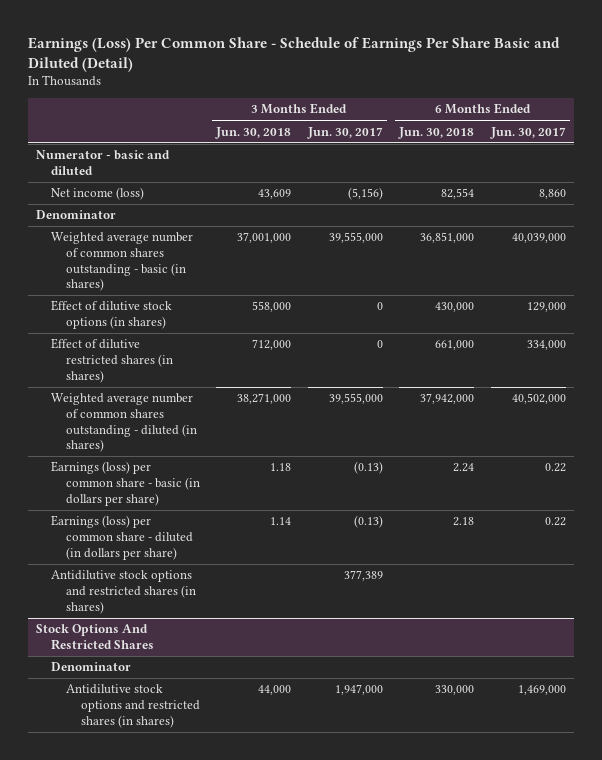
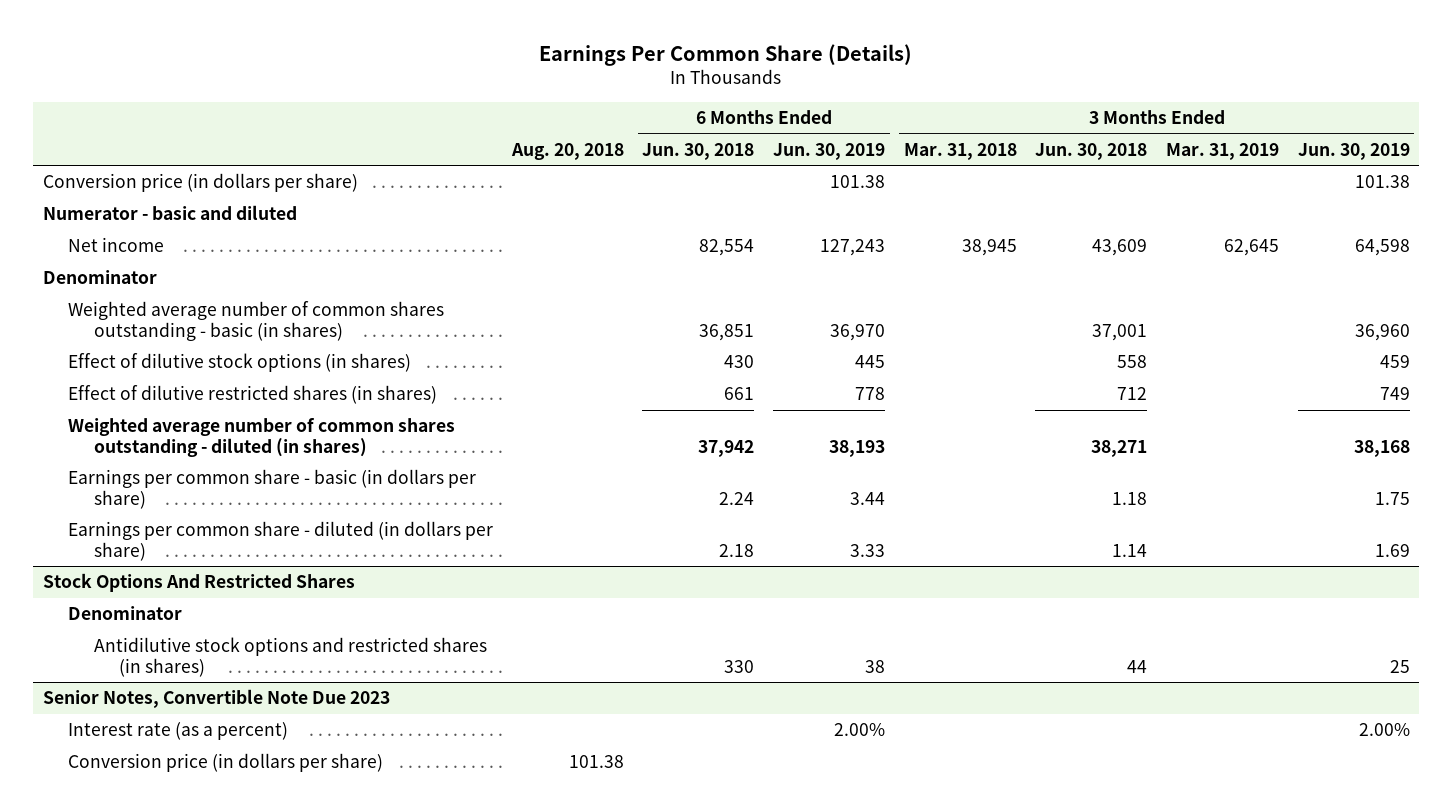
- Earnings (Loss) Per Common Share - Schedule of Earnings Per Share Basic and Diluted (Detail)
+ Earnings Per Common Share (Details)
- | 3 Months Ended Jun. 30, 2018 | 3 Months Ended Jun. 30, 2017 | 6 Months Ended Jun. 30, 2018 | 6 Months Ended Jun. 30, 2017
+ | Aug. 20, 2018 | 6 Months Ended Jun. 30, 2018 | 6 Months Ended Jun. 30, 2019 | 3 Months Ended Mar. 31, 2018 | 3 Months Ended Jun. 30, 2018 | 3 Months Ended Mar. 31, 2019 | 3 Months Ended Jun. 30, 2019
+ Conversion price (in dollars per share) | | | 101.38 | | | | 101.38
- Net income (loss) | 43,609 | (5,156) | 82,554 | 8,860
+ Net income | | 82,554 | 127,243 | 38,945 | 43,609 | 62,645 | 64,598
- Weighted average number of common shares outstanding - basic (in shares) | 37,001,000 | 39,555,000 | 36,851,000 | 40,039,000
- Effect of dilutive stock options (in shares) | 558,000 | 0 | 430,000 | 129,000
- Effect of dilutive restricted shares (in shares) | 712,000 | 0 | 661,000 | 334,000
- Weighted average number of common shares outstanding - diluted (in shares) | 38,271,000 | 39,555,000 | 37,942,000 | 40,502,000
- Earnings (loss) per common share - basic (in dollars per share) | 1.18 | (0.13) | 2.24 | 0.22
- Earnings (loss) per common share - diluted (in dollars per share) | 1.14 | (0.13) | 2.18 | 0.22
- Antidilutive stock options and restricted shares (in shares) | | 377,389 | |
+ Weighted average number of common shares outstanding - basic (in shares) | | 36,851 | 36,970 | | 37,001 | | 36,960
+ Effect of dilutive stock options (in shares) | | 430 | 445 | | 558 | | 459
+ Effect of dilutive restricted shares (in shares) | | 661 | 778 | | 712 | | 749
+ Weighted average number of common shares outstanding - diluted (in shares) | | 37,942 | 38,193 | | 38,271 | | 38,168
+ Earnings per common share - basic (in dollars per share) | | 2.24 | 3.44 | | 1.18 | | 1.75
+ Earnings per common share - diluted (in dollars per share) | | 2.18 | 3.33 | | 1.14 | | 1.69
@ Stock Options And Restricted Shares
- Antidilutive stock options and restricted shares (in shares) | 44,000 | 1,947,000 | 330,000 | 1,469,000
+ Antidilutive stock options and restricted shares (in shares) | | 330 | 38 | | 44 | | 25
+ Senior Notes, Convertible Note Due 2023
+ Interest rate (as a percent) | | | 2.00% | | | | 2.00%
+ Conversion price (in dollars per share) | 101.38 | | | | | |

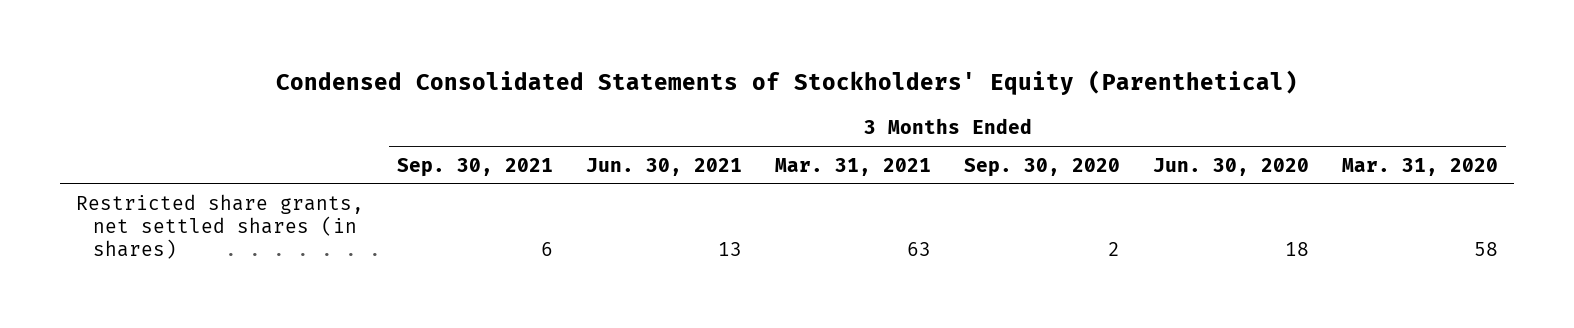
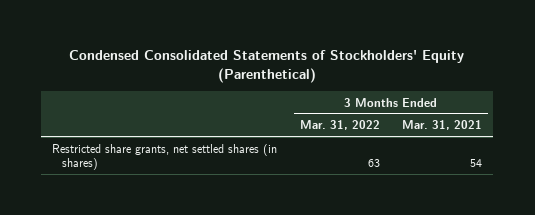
- | 3 Months Ended Sep. 30, 2021 | 3 Months Ended Jun. 30, 2021 | 3 Months Ended Mar. 31, 2021 | 3 Months Ended Sep. 30, 2020 | 3 Months Ended Jun. 30, 2020 | 3 Months Ended Mar. 31, 2020
+ | 3 Months Ended Mar. 31, 2022 | 3 Months Ended Mar. 31, 2021
- Restricted share grants, net settled shares (in shares) | 6 | 13 | 63 | 2 | 18 | 58
+ Restricted share grants, net settled shares (in shares) | 63 | 54

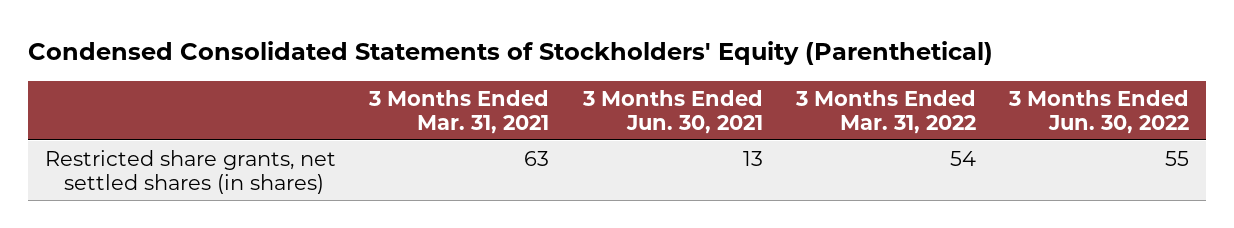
- | 3 Months Ended Mar. 31, 2022 | 3 Months Ended Mar. 31, 2021
+ | 3 Months Ended Mar. 31, 2021 | 3 Months Ended Jun. 30, 2021 | 3 Months Ended Mar. 31, 2022 | 3 Months Ended Jun. 30, 2022
- Restricted share grants, net settled shares (in shares) | 63 | 54
+ Restricted share grants, net settled shares (in shares) | 63 | 13 | 54 | 55

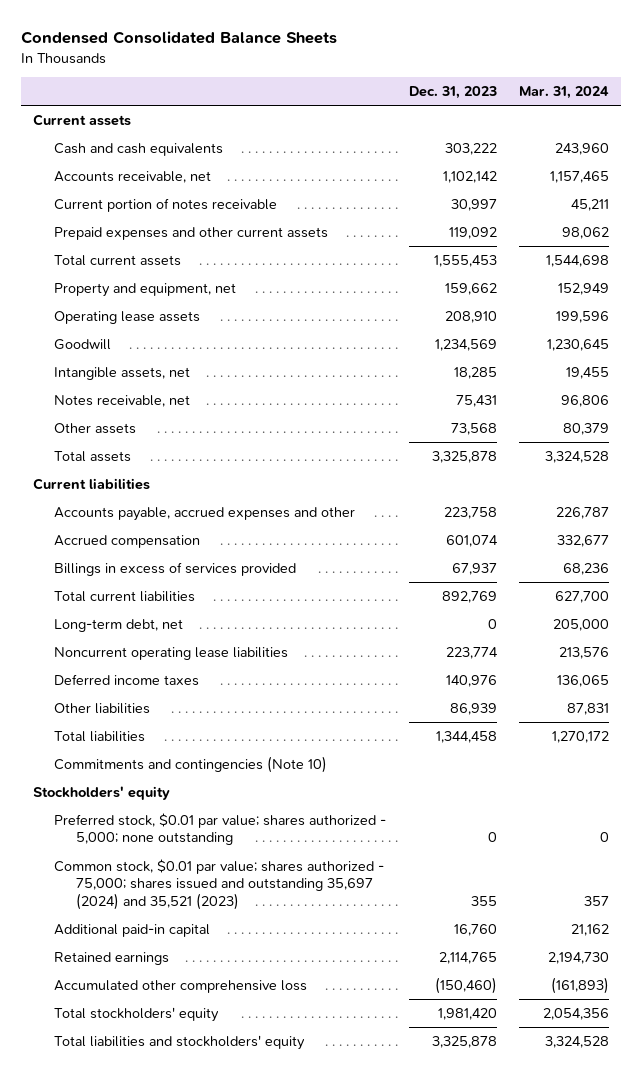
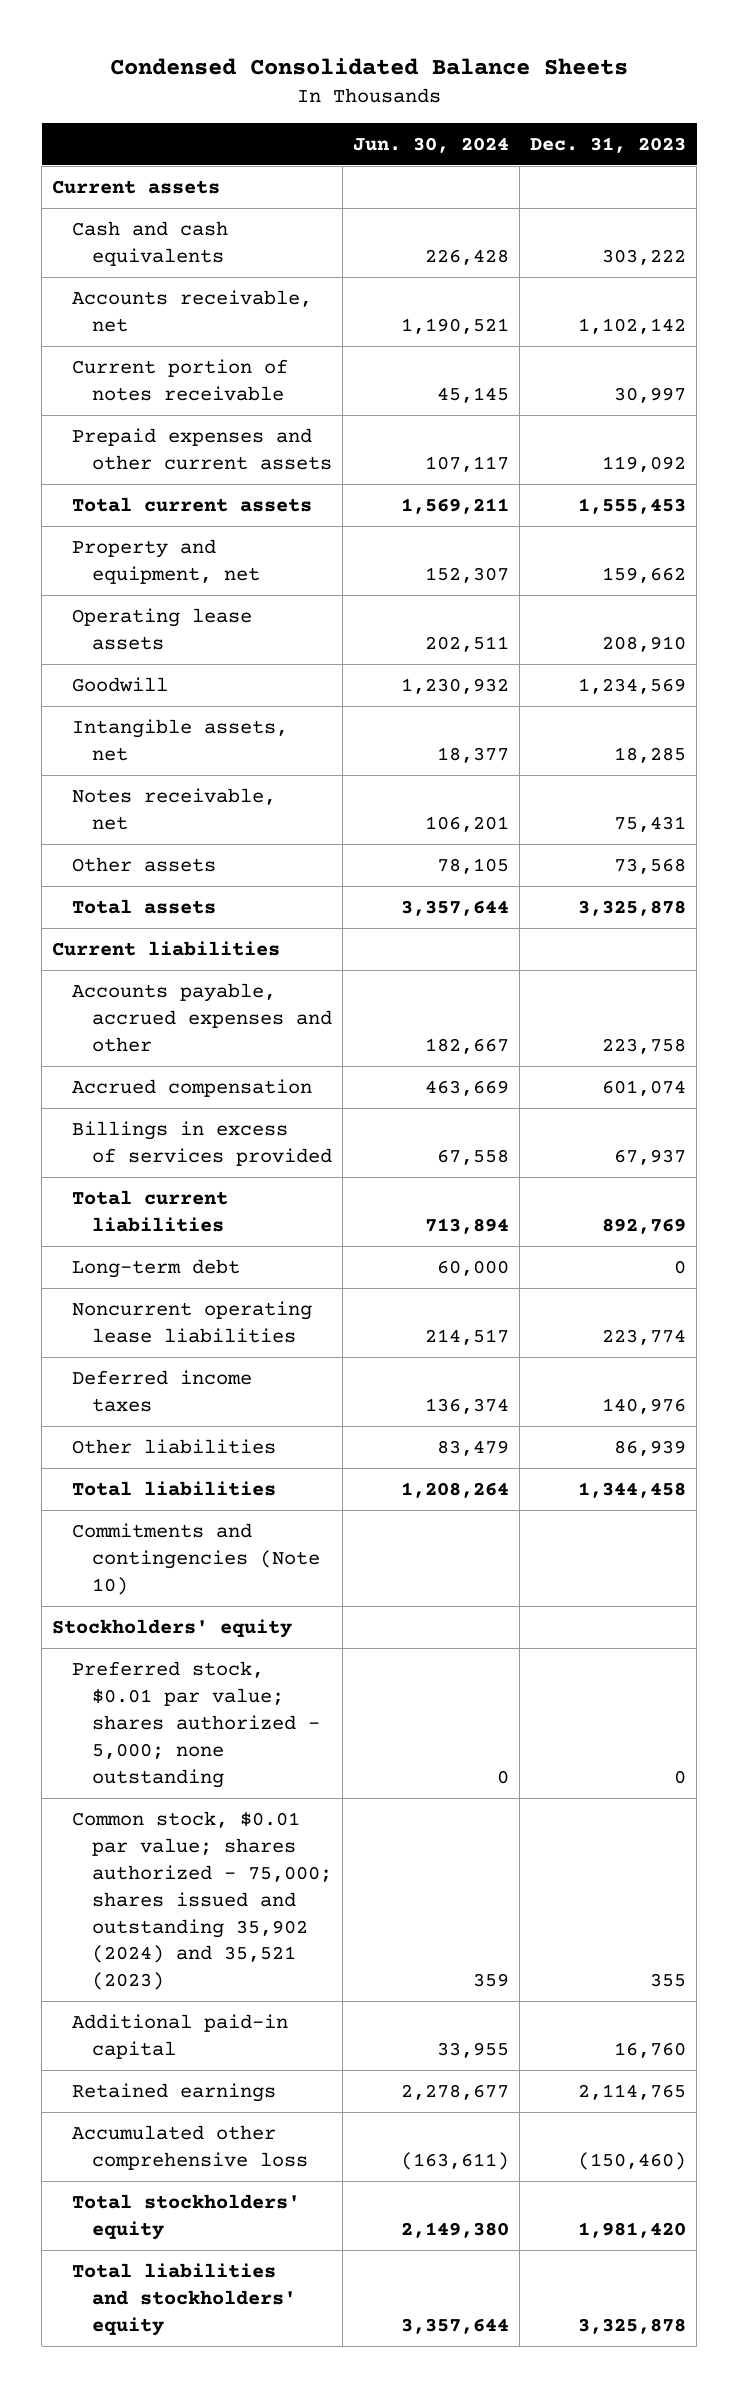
- | Dec. 31, 2023 | Mar. 31, 2024
+ | Jun. 30, 2024 | Dec. 31, 2023
- Long-term debt, net | 0 | 205,000
+ Long-term debt | 60,000 | 0
- Common stock, $0.01 par value; shares authorized - 75,000; shares issued and outstanding 35,697 (2024) and 35,521 (2023) | 355 | 357
+ Common stock, $0.01 par value; shares authorized - 75,000; shares issued and outstanding 35,902 (2024) and 35,521 (2023) | 359 | 355

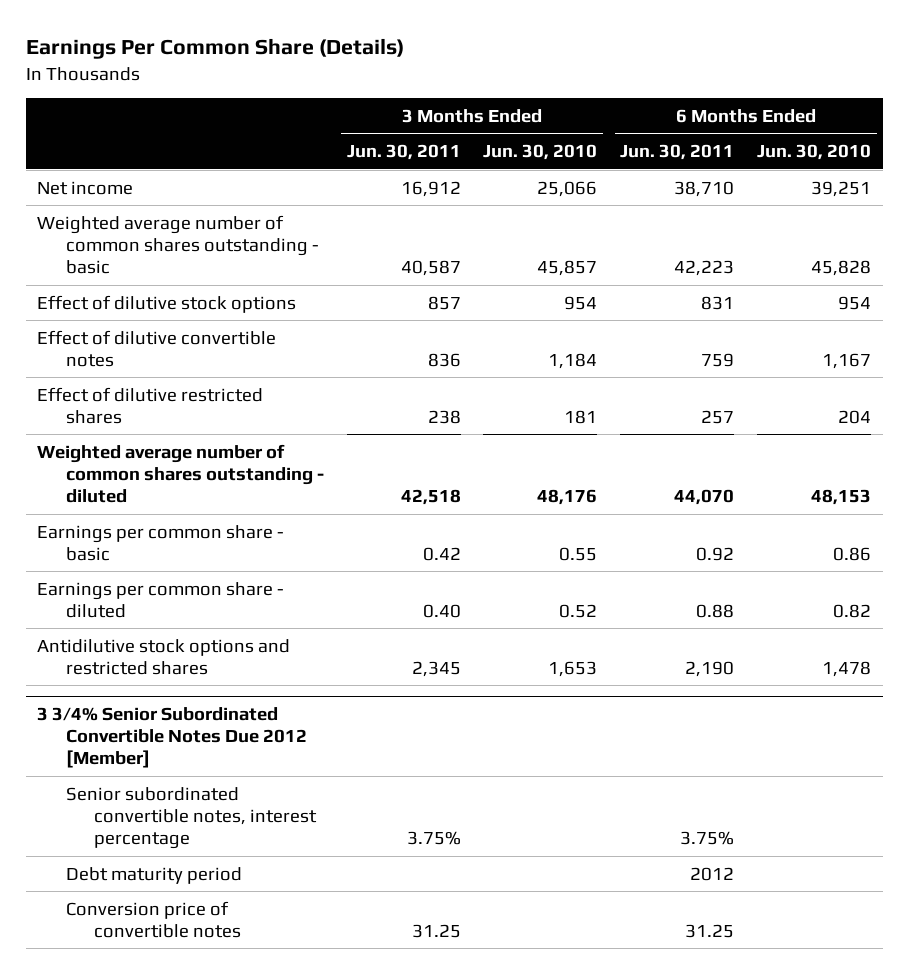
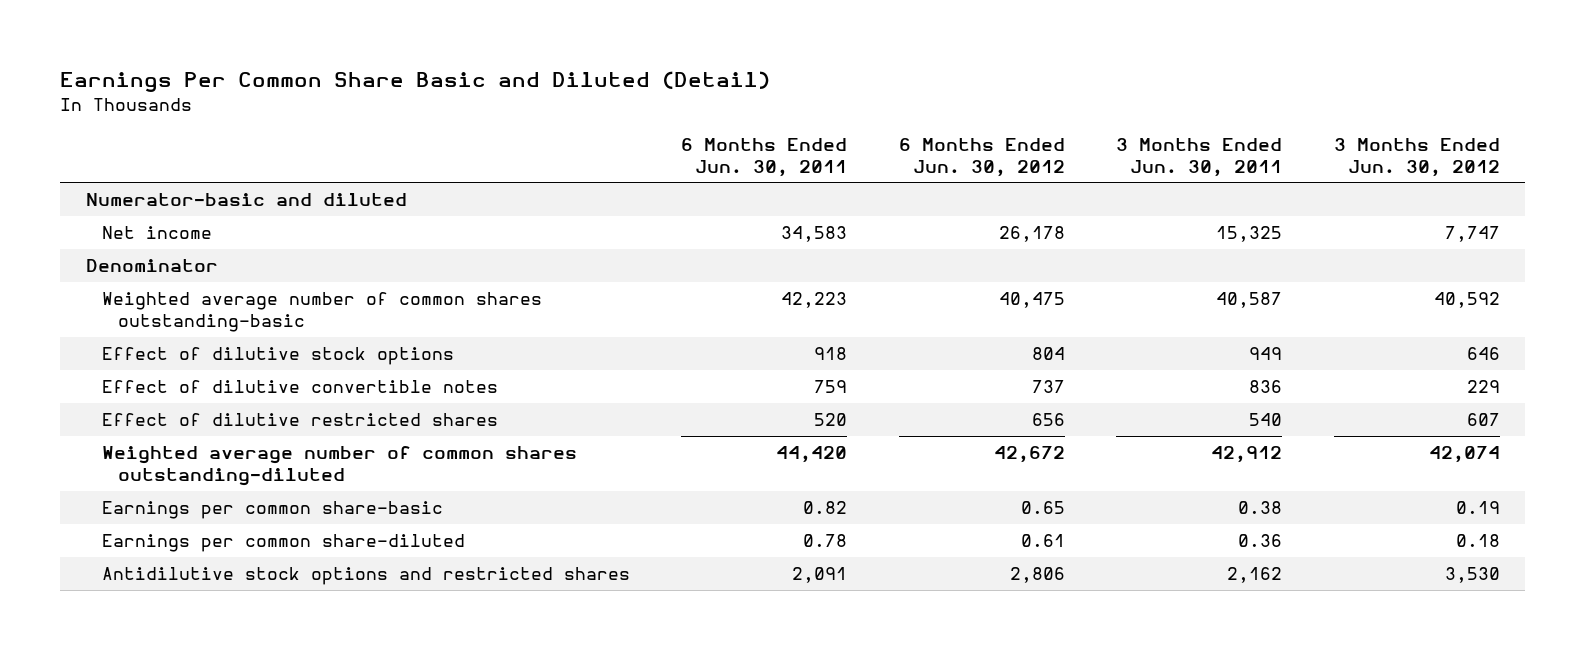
- Earnings Per Common Share (Details)
+ Earnings Per Common Share Basic and Diluted (Detail)
- | 3 Months Ended Jun. 30, 2011 | 3 Months Ended Jun. 30, 2010 | 6 Months Ended Jun. 30, 2011 | 6 Months Ended Jun. 30, 2010
+ | 6 Months Ended Jun. 30, 2011 | 6 Months Ended Jun. 30, 2012 | 3 Months Ended Jun. 30, 2011 | 3 Months Ended Jun. 30, 2012
- Net income | 16,912 | 25,066 | 38,710 | 39,251
- Weighted average number of common shares outstanding - basic | 40,587 | 45,857 | 42,223 | 45,828
- Effect of dilutive stock options | 857 | 954 | 831 | 954
+ Numerator-basic and diluted
+ Net income | 34,583 | 26,178 | 15,325 | 7,747
+ Denominator
+ Weighted average number of common shares outstanding-basic | 42,223 | 40,475 | 40,587 | 40,592
+ Effect of dilutive stock options | 918 | 804 | 949 | 646
- Effect of dilutive restricted shares | 238 | 181 | 257 | 204
- Weighted average number of common shares outstanding - diluted | 42,518 | 48,176 | 44,070 | 48,153
- Earnings per common share - basic | 0.42 | 0.55 | 0.92 | 0.86
- Earnings per common share - diluted | 0.40 | 0.52 | 0.88 | 0.82
- Antidilutive stock options and restricted shares | 2,345 | 1,653 | 2,190 | 1,478
- 3 3/4% Senior Subordinated Convertible Notes Due 2012 [Member]
- Senior subordinated convertible notes, interest percentage | 3.75% | | 3.75% |
- Debt maturity period | | | 2012 |
- Conversion price of convertible notes | 31.25 | | 31.25 |
+ Effect of dilutive restricted shares | 520 | 656 | 540 | 607
+ Weighted average number of common shares outstanding-diluted | 44,420 | 42,672 | 42,912 | 42,074
+ Earnings per common share-basic | 0.82 | 0.65 | 0.38 | 0.19
+ Earnings per common share-diluted | 0.78 | 0.61 | 0.36 | 0.18
+ Antidilutive stock options and restricted shares | 2,091 | 2,806 | 2,162 | 3,530

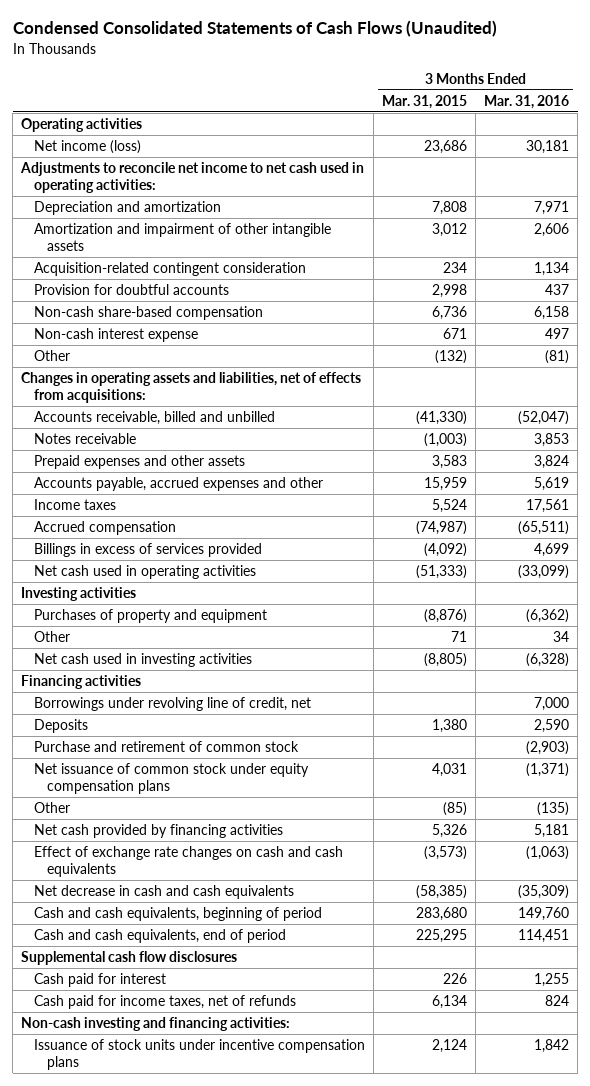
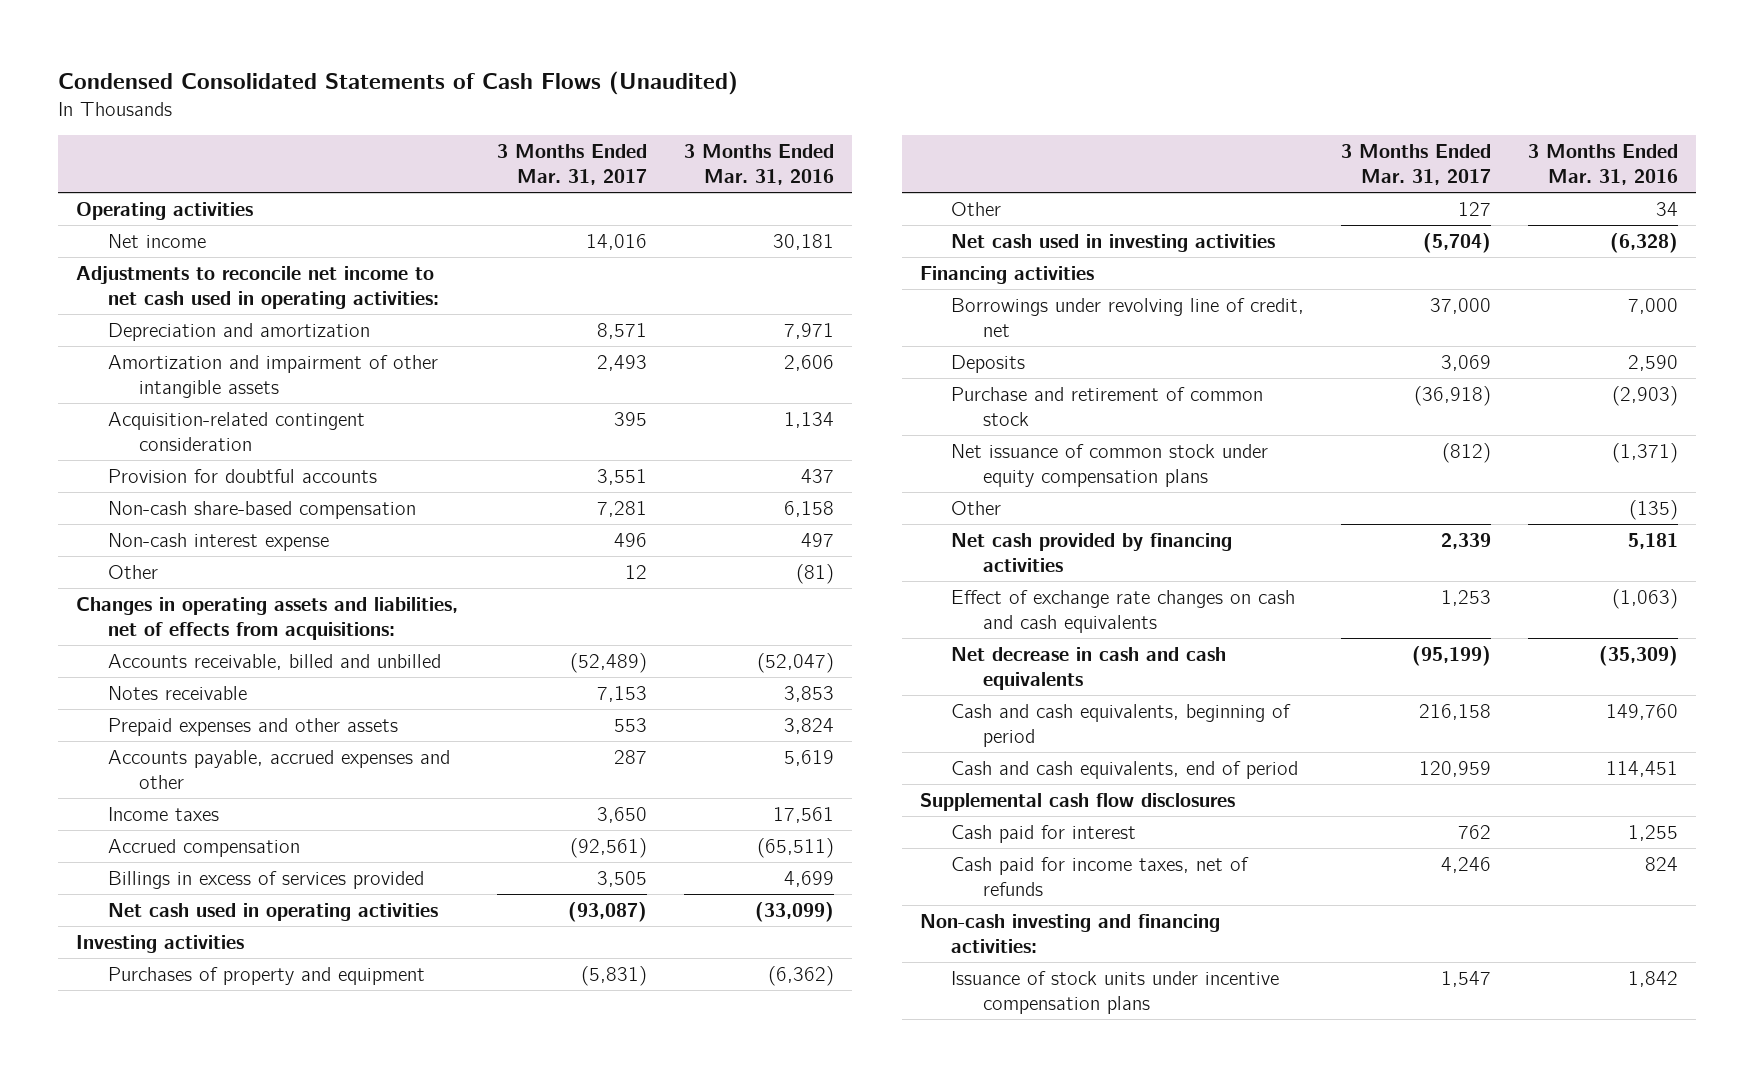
- | 3 Months Ended Mar. 31, 2015 | 3 Months Ended Mar. 31, 2016
+ | 3 Months Ended Mar. 31, 2017 | 3 Months Ended Mar. 31, 2016
- Net income (loss) | 23,686 | 30,181
+ Net income | 14,016 | 30,181

